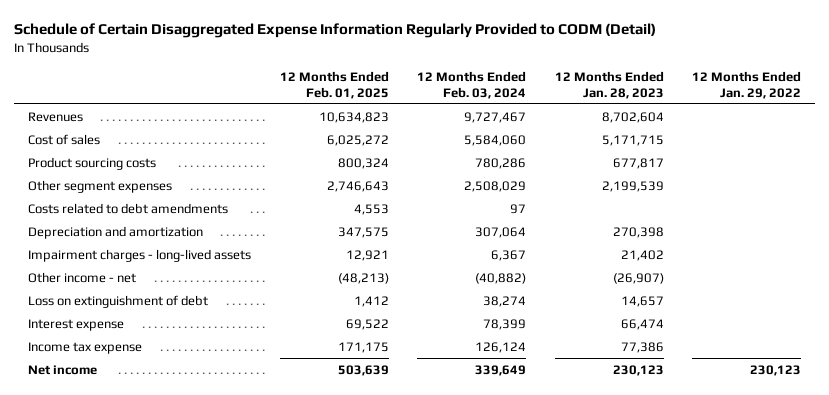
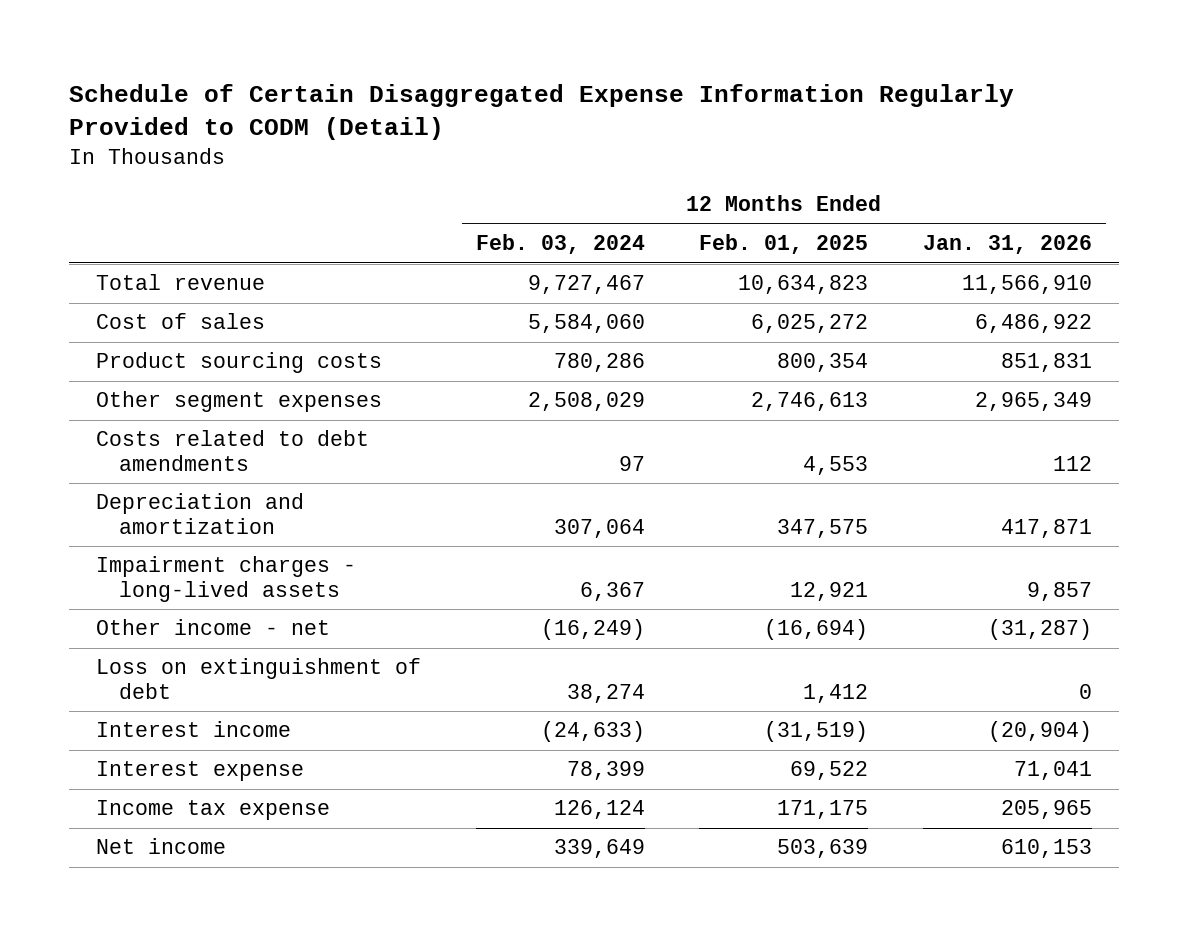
- | 12 Months Ended Feb. 01, 2025 | 12 Months Ended Feb. 03, 2024 | 12 Months Ended Jan. 28, 2023 | 12 Months Ended Jan. 29, 2022
+ | 12 Months Ended Feb. 03, 2024 | 12 Months Ended Feb. 01, 2025 | 12 Months Ended Jan. 31, 2026
- Revenues | 10,634,823 | 9,727,467 | 8,702,604 |
+ Total revenue | 9,727,467 | 10,634,823 | 11,566,910
- Product sourcing costs | 800,324 | 780,286 | 677,817 |
- Other segment expenses | 2,746,643 | 2,508,029 | 2,199,539 |
+ Product sourcing costs | 780,286 | 800,354 | 851,831
+ Other segment expenses | 2,508,029 | 2,746,613 | 2,965,349
- Other income - net | (48,213) | (40,882) | (26,907) |
+ Other income - net | (16,249) | (16,694) | (31,287)
+ Interest income | (24,633) | (31,519) | (20,904)

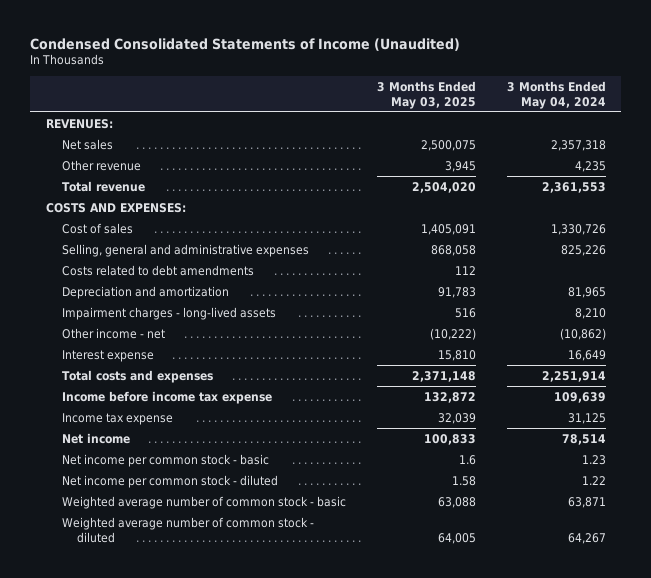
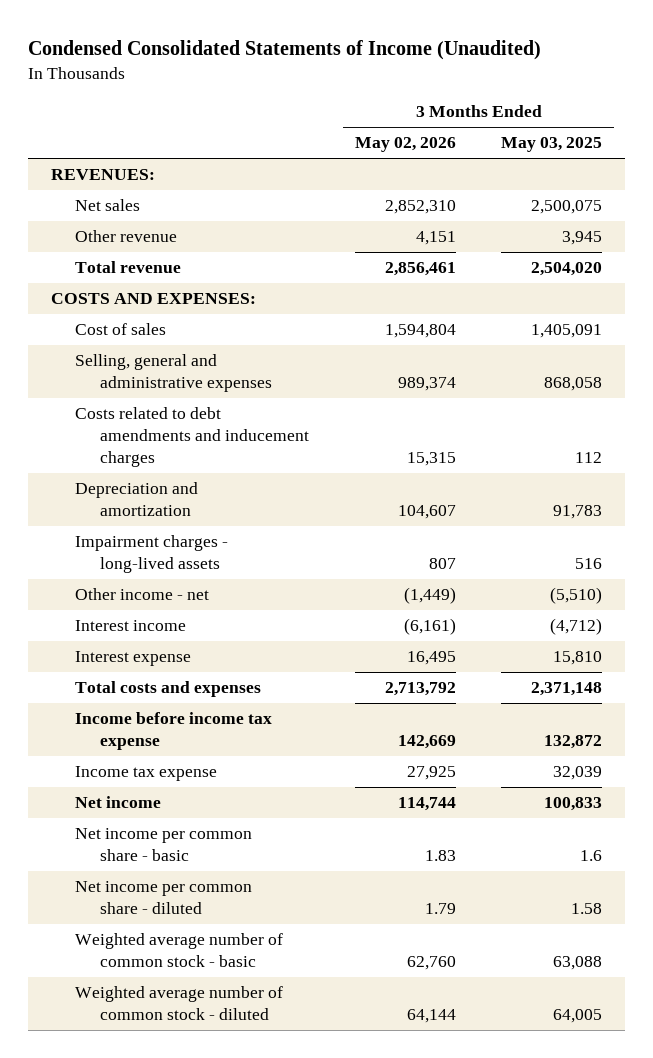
- | 3 Months Ended May 03, 2025 | 3 Months Ended May 04, 2024
+ | 3 Months Ended May 02, 2026 | 3 Months Ended May 03, 2025
- Costs related to debt amendments | 112 |
+ Costs related to debt amendments and inducement charges | 15,315 | 112
- Other income - net | (10,222) | (10,862)
+ Other income - net | (1,449) | (5,510)
+ Interest income | (6,161) | (4,712)
- Net income per common stock - basic | 1.6 | 1.23
- Net income per common stock - diluted | 1.58 | 1.22
+ Net income per common share - basic | 1.83 | 1.6
+ Net income per common share - diluted | 1.79 | 1.58

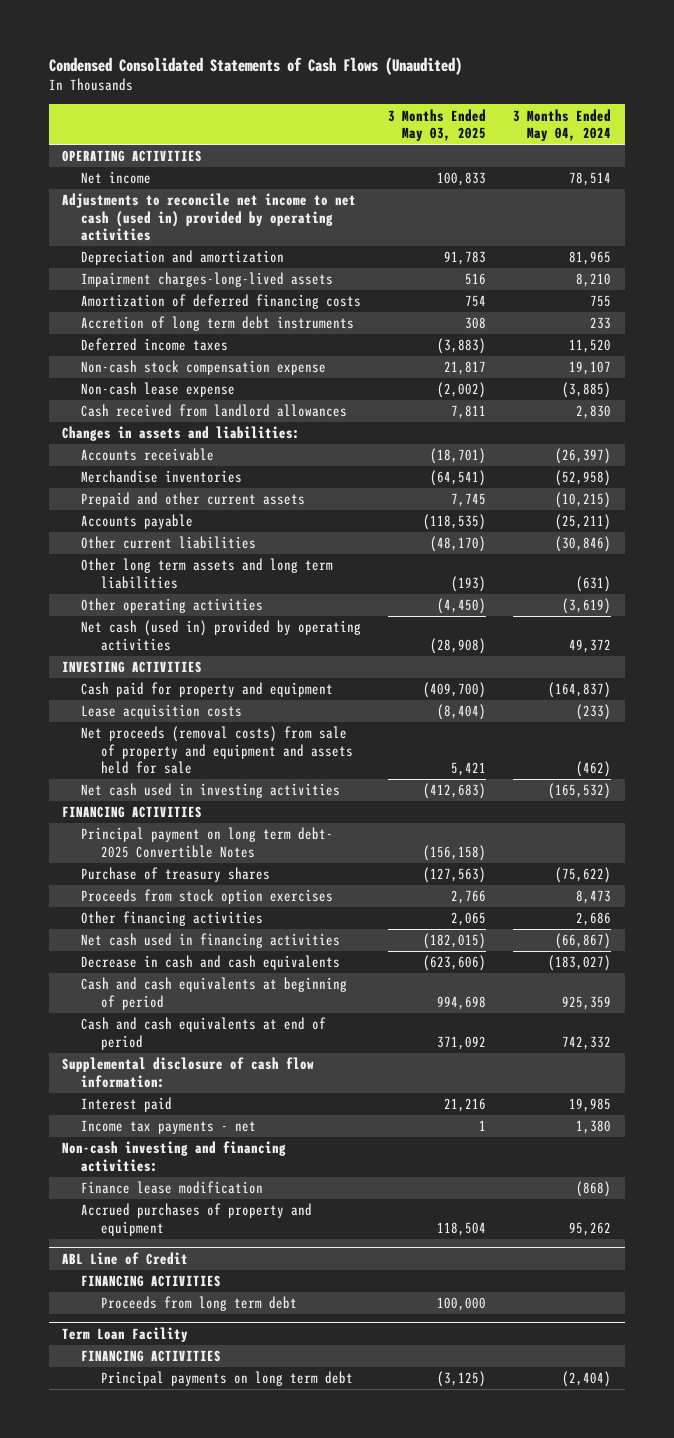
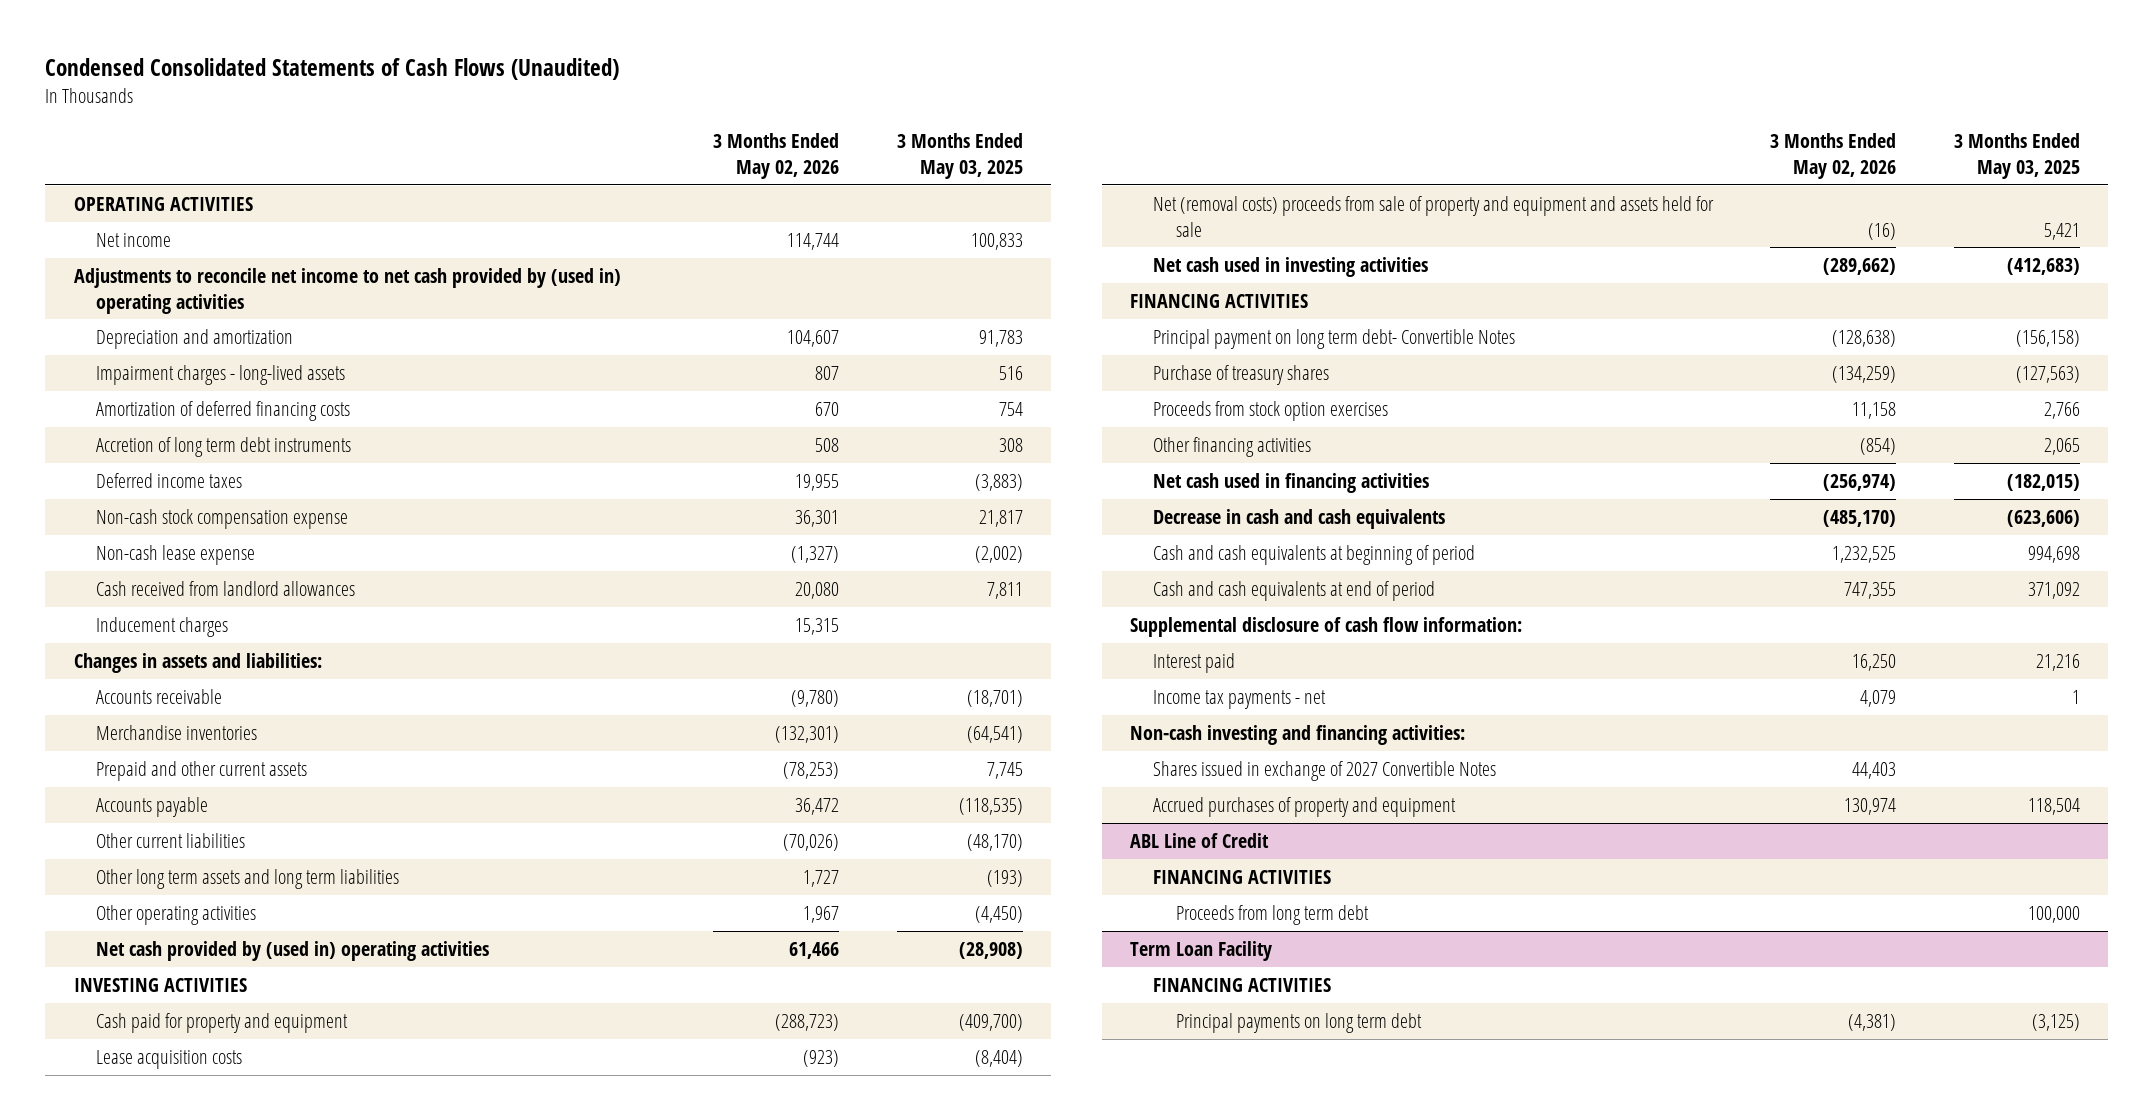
- | 3 Months Ended May 03, 2025 | 3 Months Ended May 04, 2024
+ | 3 Months Ended May 02, 2026 | 3 Months Ended May 03, 2025
- Adjustments to reconcile net income to net cash (used in) provided by operating activities
+ Adjustments to reconcile net income to net cash provided by (used in) operating activities
- Impairment charges-long-lived assets | 516 | 8,210
+ Impairment charges - long-lived assets | 807 | 516
+ Inducement charges | 15,315 |
- Net cash (used in) provided by operating activities | (28,908) | 49,372
+ Net cash provided by (used in) operating activities | 61,466 | (28,908)
- Net proceeds (removal costs) from sale of property and equipment and assets held for sale | 5,421 | (462)
+ Net (removal costs) proceeds from sale of property and equipment and assets held for sale | (16) | 5,421
- Principal payment on long term debt- 2025 Convertible Notes | (156,158) |
+ Principal payment on long term debt- Convertible Notes | (128,638) | (156,158)
- Finance lease modification | | (868)
+ Shares issued in exchange of 2027 Convertible Notes | 44,403 |

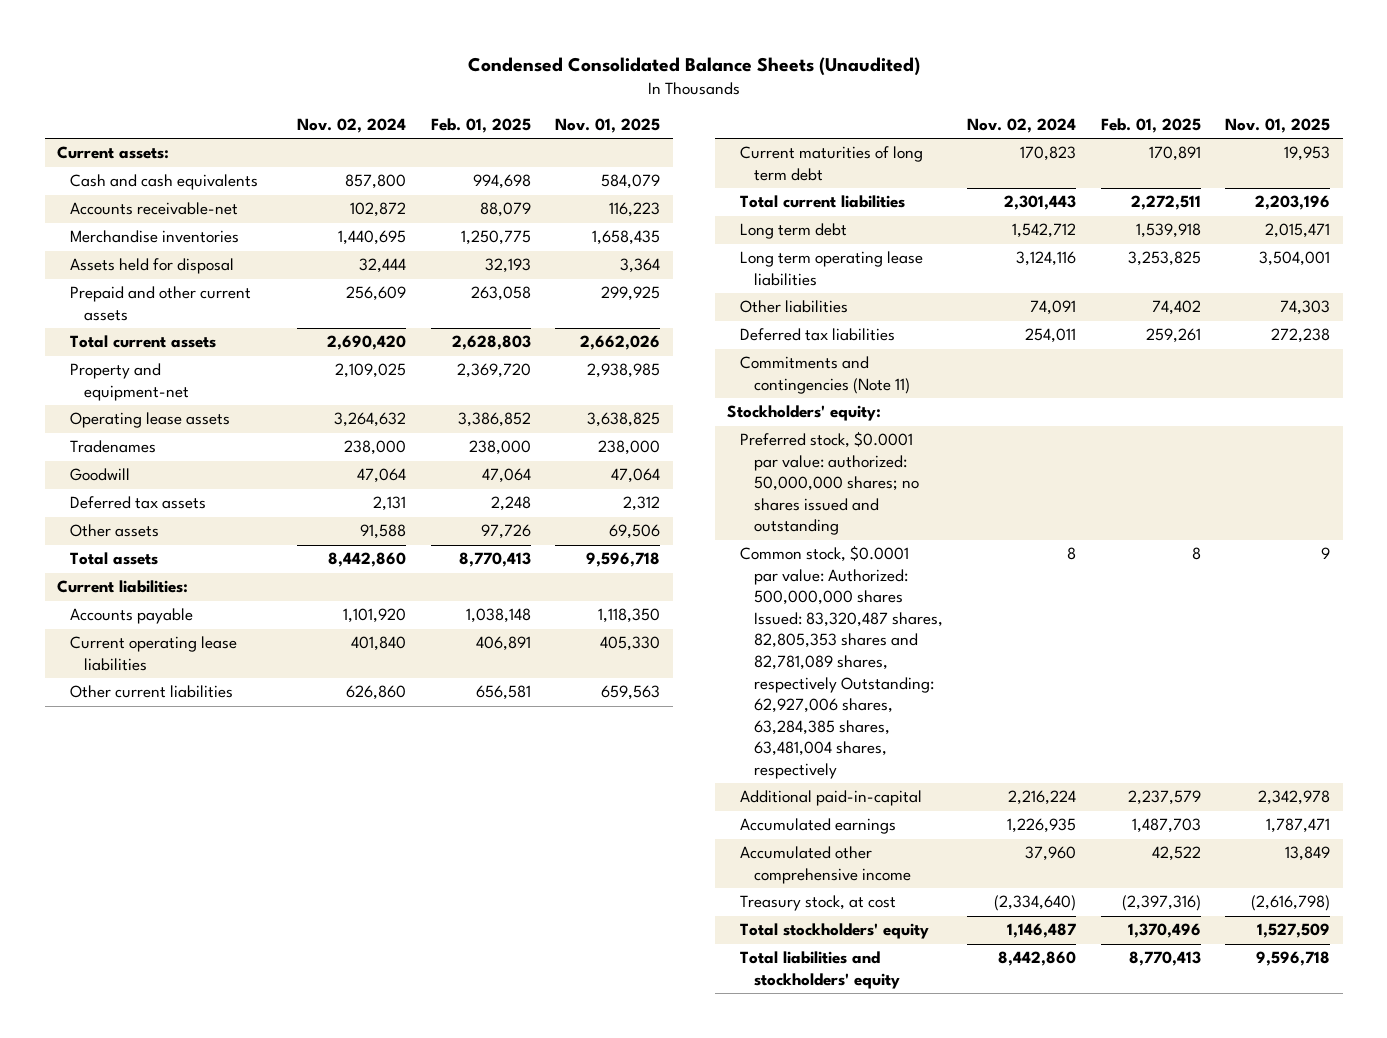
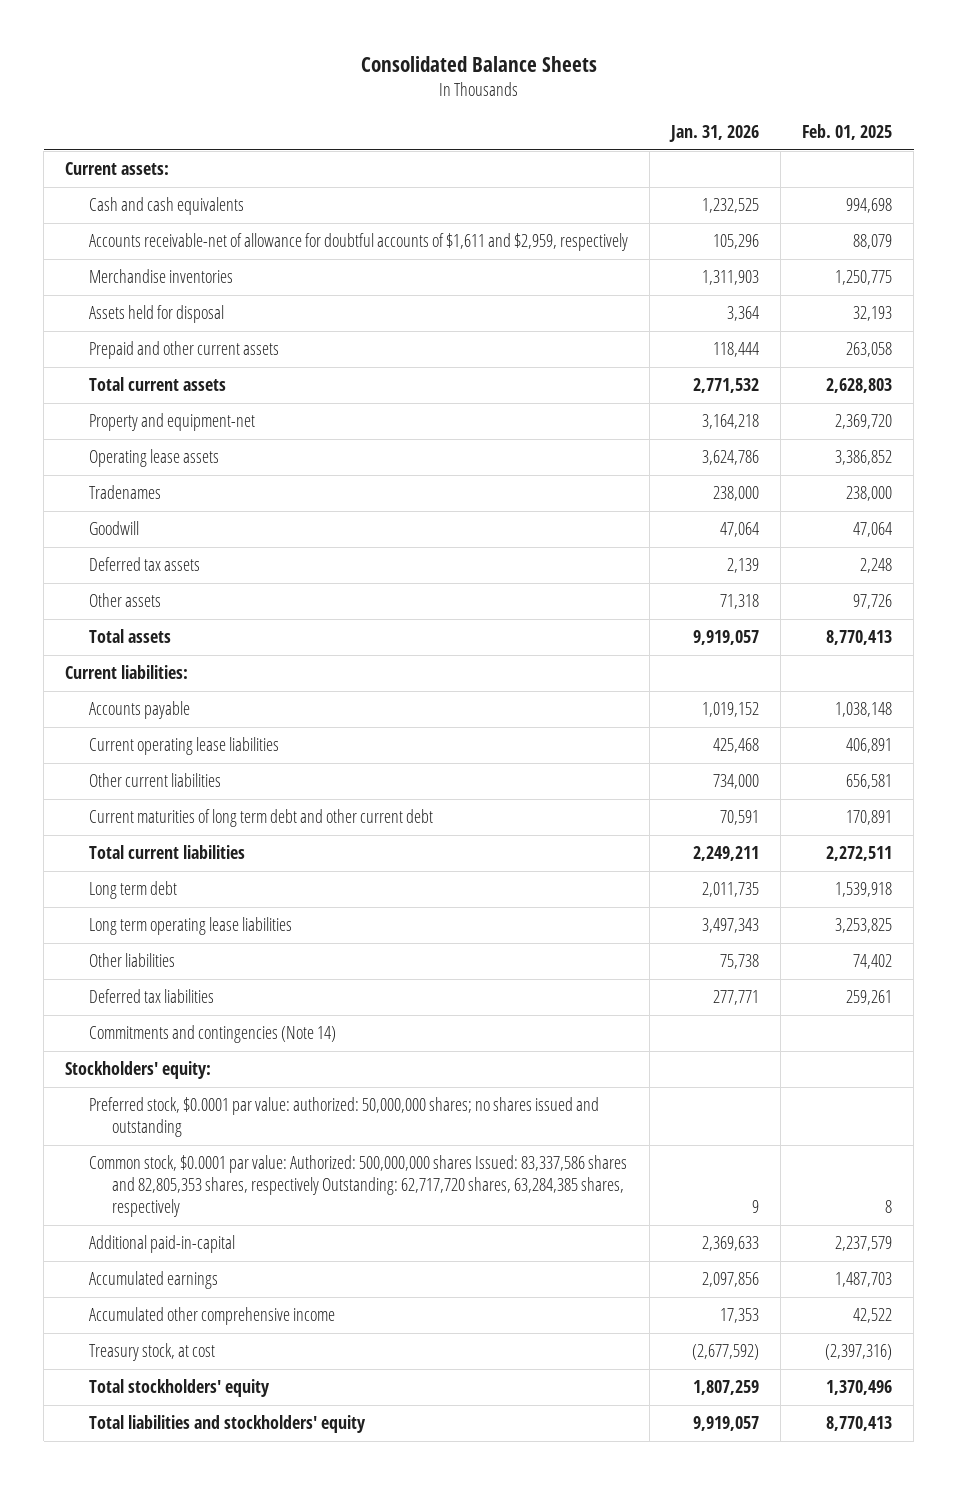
- Condensed Consolidated Balance Sheets (Unaudited)
+ Consolidated Balance Sheets
- | Nov. 02, 2024 | Feb. 01, 2025 | Nov. 01, 2025
+ | Jan. 31, 2026 | Feb. 01, 2025
- Accounts receivable-net | 102,872 | 88,079 | 116,223
+ Accounts receivable-net of allowance for doubtful accounts of $1,611 and $2,959, respectively | 105,296 | 88,079
- Current maturities of long term debt | 170,823 | 170,891 | 19,953
+ Current maturities of long term debt and other current debt | 70,591 | 170,891
- Commitments and contingencies (Note 11)
+ Commitments and contingencies (Note 14)
- Common stock, $0.0001 par value: Authorized: 500,000,000 shares Issued: 83,320,487 shares, 82,805,353 shares and 82,781,089 shares, respectively Outstanding: 62,927,006 shares, 63,284,385 shares, 63,481,004 shares, respectively | 8 | 8 | 9
+ Common stock, $0.0001 par value: Authorized: 500,000,000 shares Issued: 83,337,586 shares and 82,805,353 shares, respectively Outstanding: 62,717,720 shares, 63,284,385 shares, respectively | 9 | 8

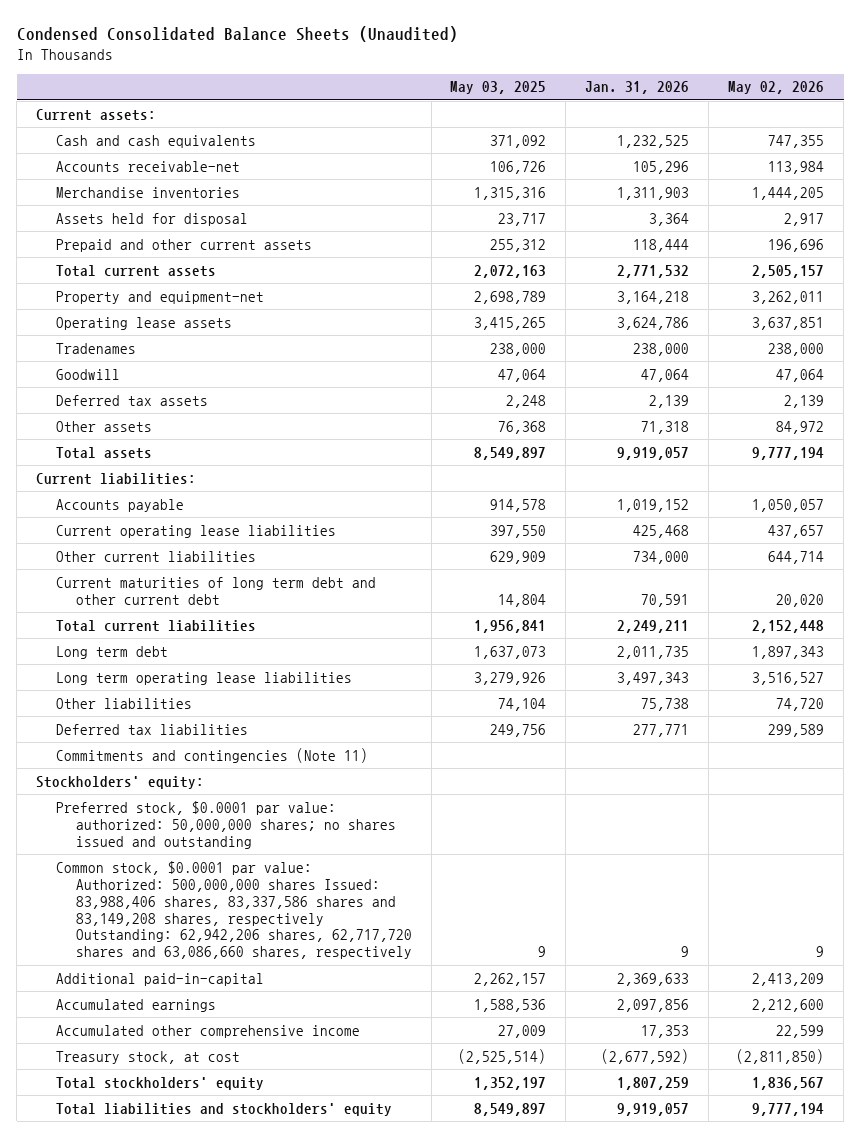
- Consolidated Balance Sheets
+ Condensed Consolidated Balance Sheets (Unaudited)
- | Jan. 31, 2026 | Feb. 01, 2025
+ | May 03, 2025 | Jan. 31, 2026 | May 02, 2026
- Accounts receivable-net of allowance for doubtful accounts of $1,611 and $2,959, respectively | 105,296 | 88,079
+ Accounts receivable-net | 106,726 | 105,296 | 113,984
- Commitments and contingencies (Note 14)
+ Commitments and contingencies (Note 11)
- Common stock, $0.0001 par value: Authorized: 500,000,000 shares Issued: 83,337,586 shares and 82,805,353 shares, respectively Outstanding: 62,717,720 shares, 63,284,385 shares, respectively | 9 | 8
+ Common stock, $0.0001 par value: Authorized: 500,000,000 shares Issued: 83,988,406 shares, 83,337,586 shares and 83,149,208 shares, respectively Outstanding: 62,942,206 shares, 62,717,720 shares and 63,086,660 shares, respectively | 9 | 9 | 9

